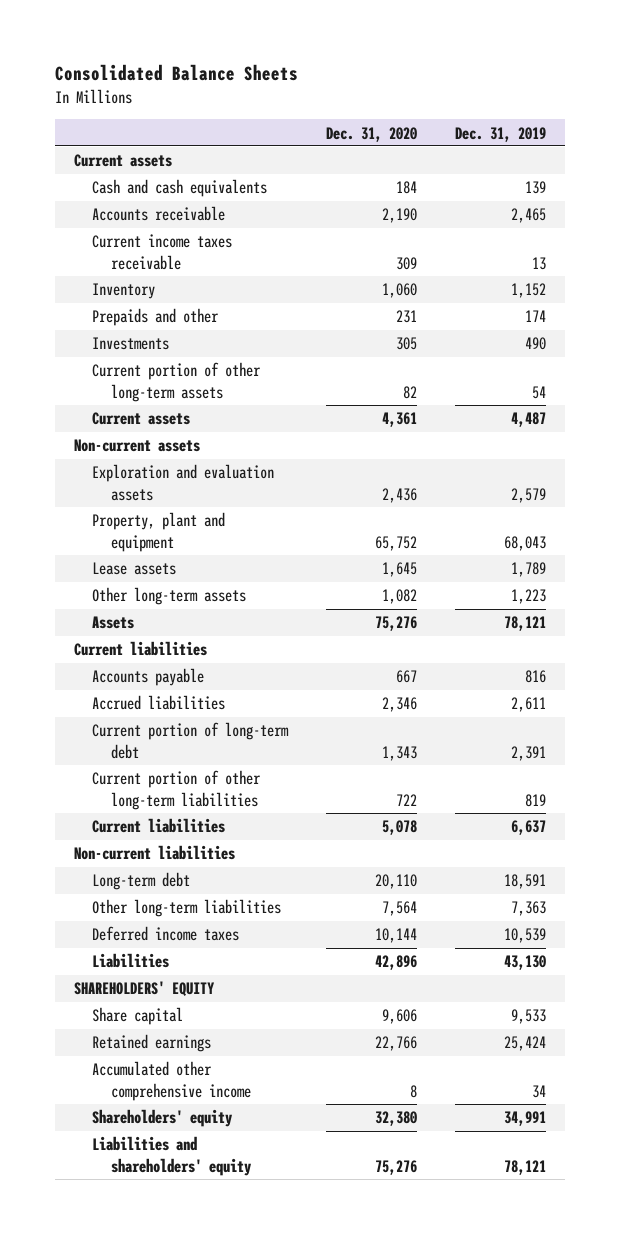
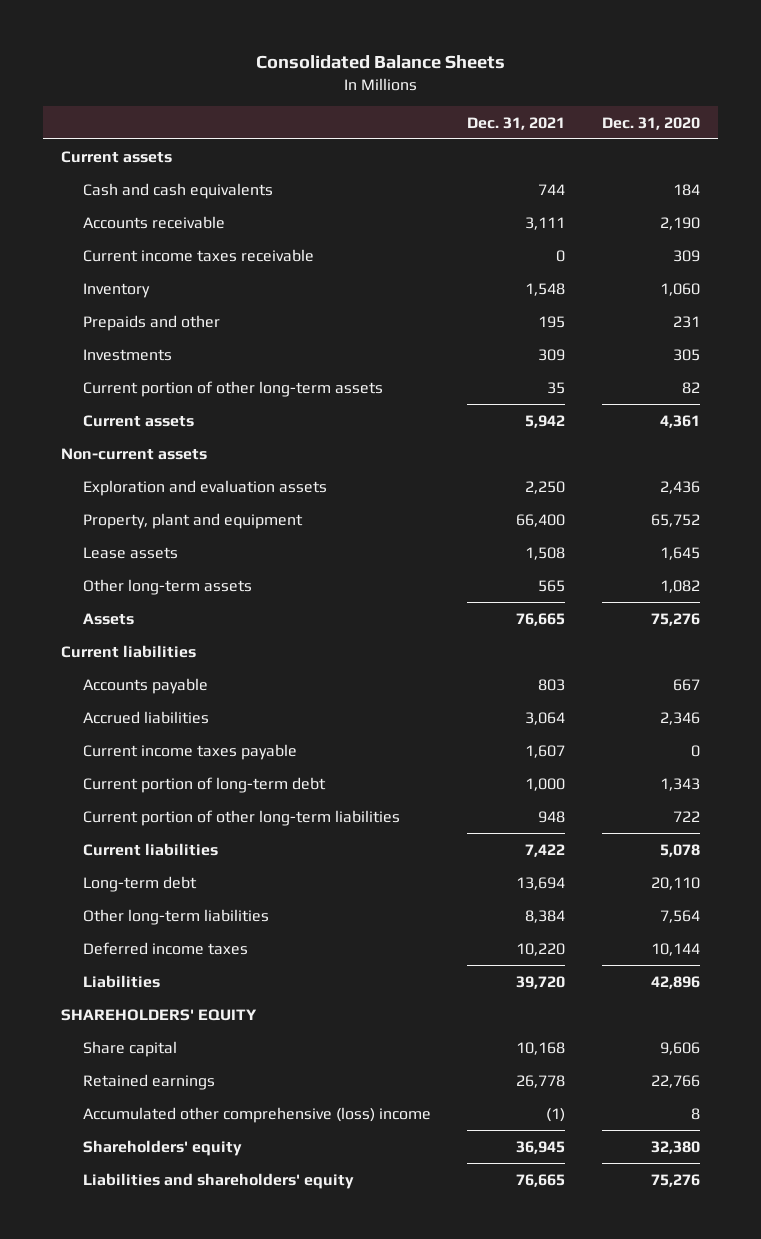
- | Dec. 31, 2020 | Dec. 31, 2019
+ | Dec. 31, 2021 | Dec. 31, 2020
+ Current income taxes payable | 1,607 | 0
- Non-current liabilities
- Accumulated other comprehensive income | 8 | 34
+ Accumulated other comprehensive (loss) income | (1) | 8

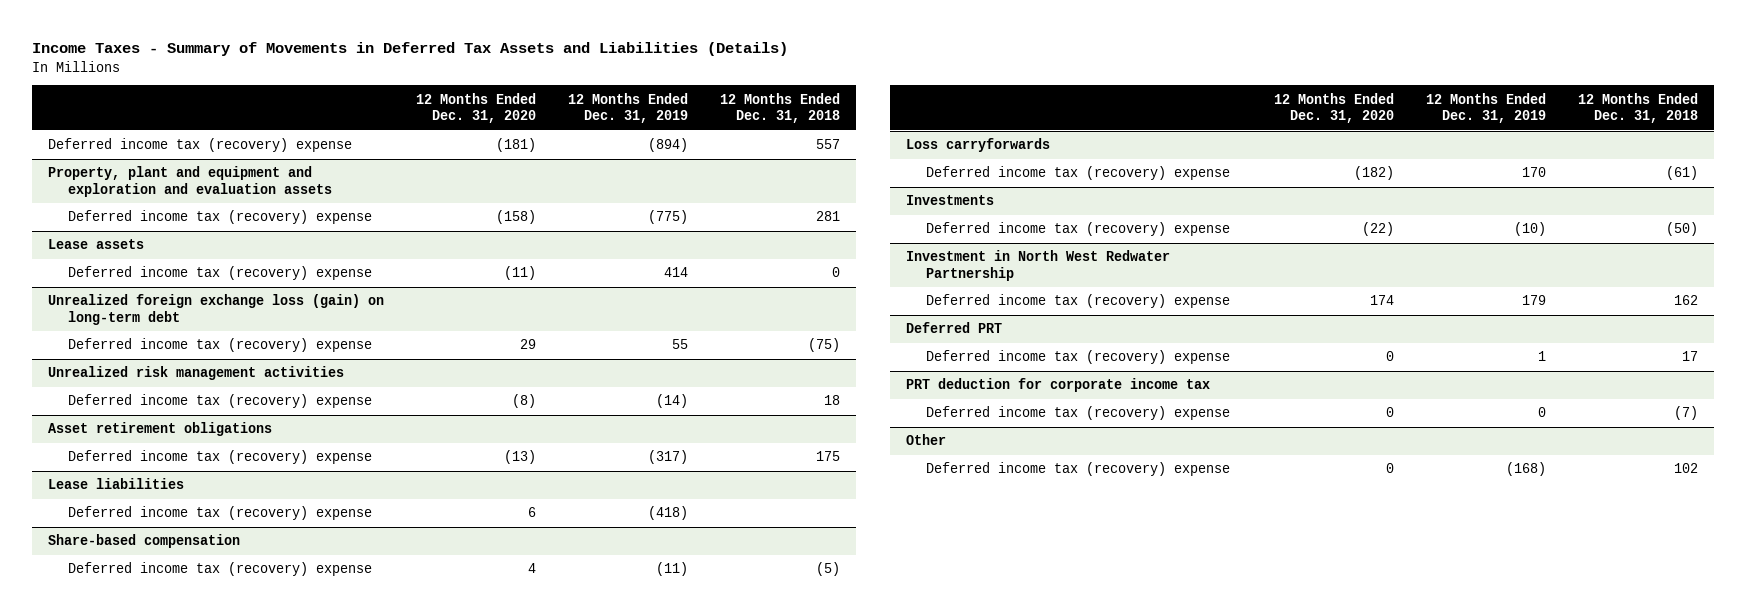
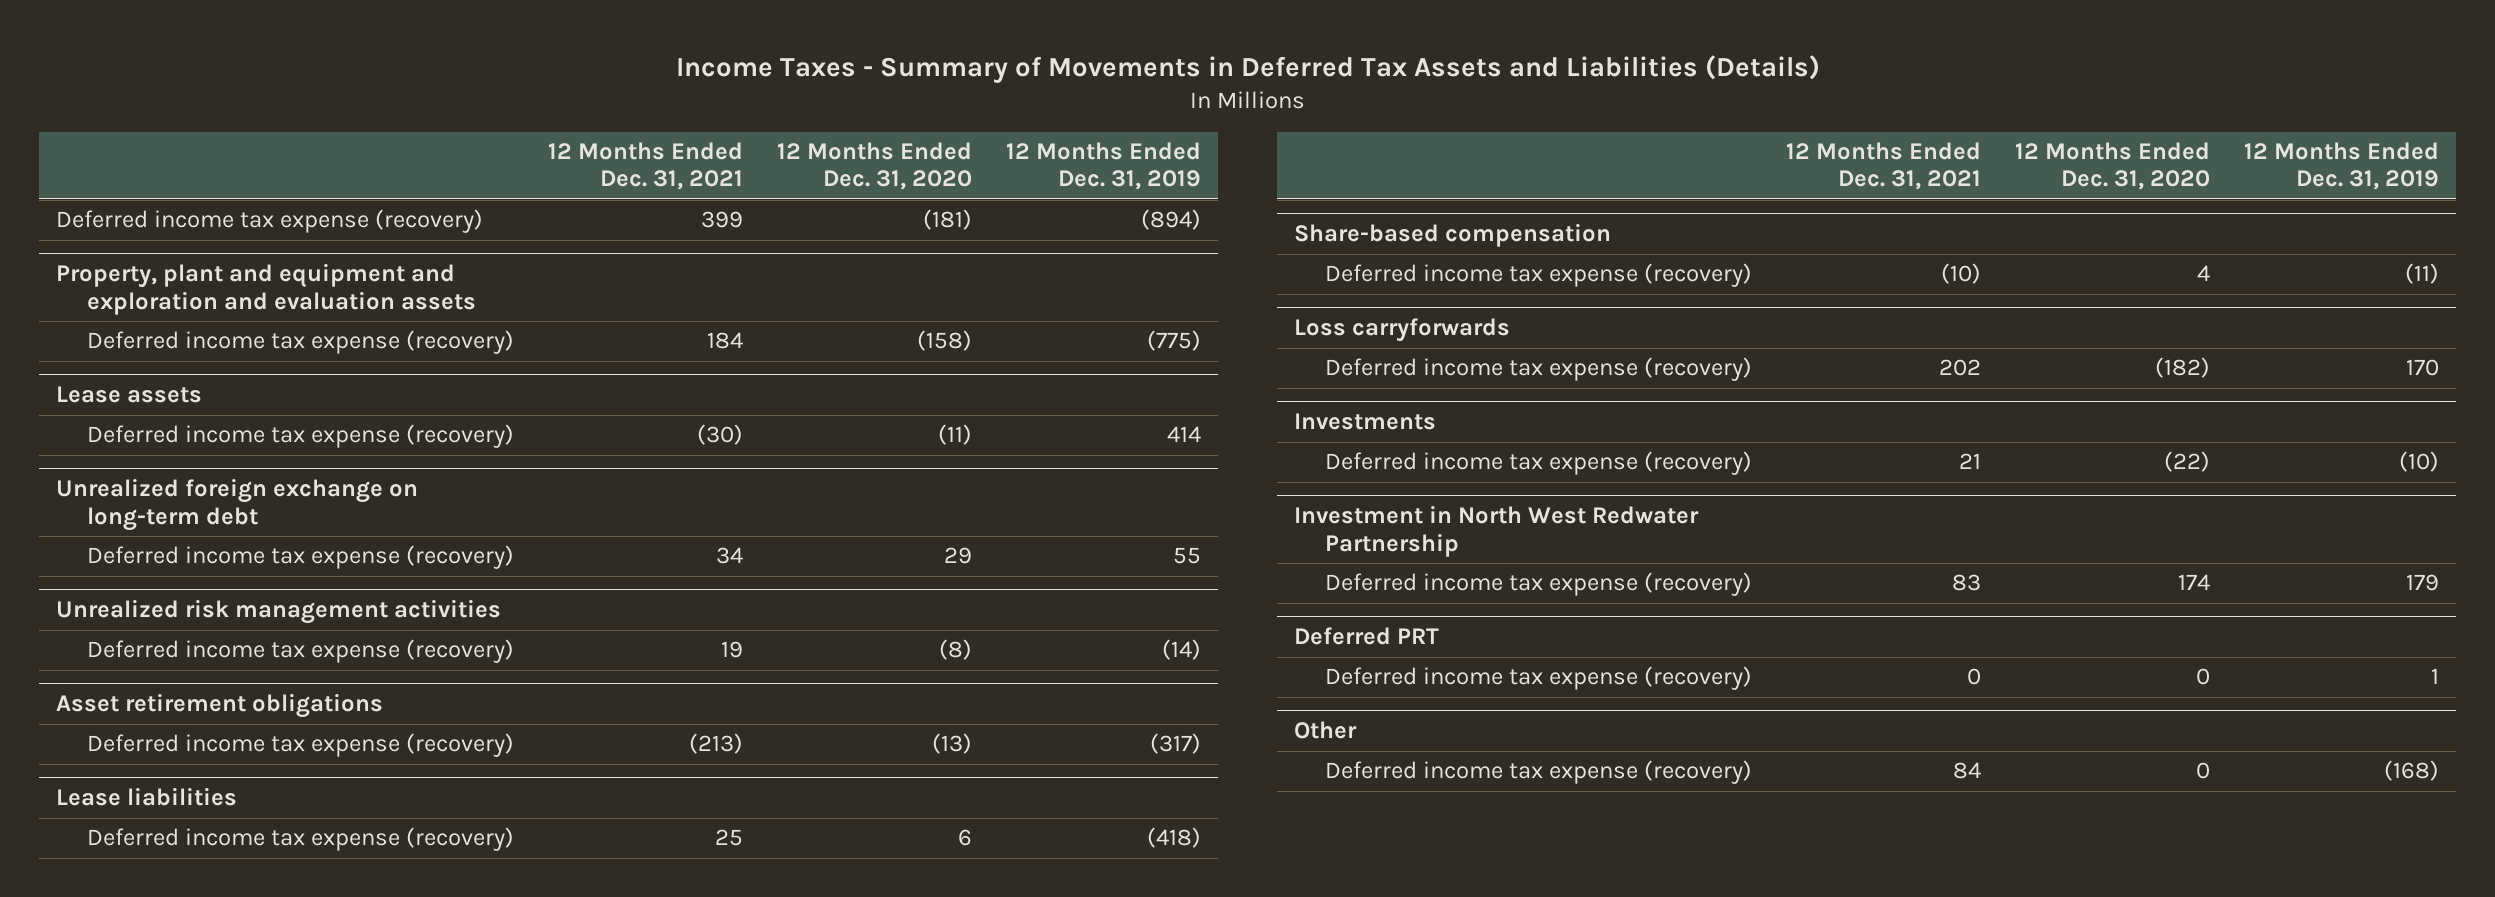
- | 12 Months Ended Dec. 31, 2020 | 12 Months Ended Dec. 31, 2019 | 12 Months Ended Dec. 31, 2018
+ | 12 Months Ended Dec. 31, 2021 | 12 Months Ended Dec. 31, 2020 | 12 Months Ended Dec. 31, 2019
- Deferred income tax (recovery) expense | (181) | (894) | 557
+ Deferred income tax expense (recovery) | 399 | (181) | (894)
@ Property, plant and equipment and exploration and evaluation assets
- Deferred income tax (recovery) expense | (158) | (775) | 281
+ Deferred income tax expense (recovery) | 184 | (158) | (775)
@ Lease assets
- Deferred income tax (recovery) expense | (11) | 414 | 0
- Unrealized foreign exchange loss (gain) on long-term debt
- Deferred income tax (recovery) expense | 29 | 55 | (75)
@ Lease assets
+ Deferred income tax expense (recovery) | (30) | (11) | 414
+ Unrealized foreign exchange on long-term debt
+ Deferred income tax expense (recovery) | 34 | 29 | 55
@ Unrealized risk management activities
- Deferred income tax (recovery) expense | (8) | (14) | 18
+ Deferred income tax expense (recovery) | 19 | (8) | (14)
@ Asset retirement obligations
- Deferred income tax (recovery) expense | (13) | (317) | 175
+ Deferred income tax expense (recovery) | (213) | (13) | (317)
@ Lease liabilities
- Deferred income tax (recovery) expense | 6 | (418) |
+ Deferred income tax expense (recovery) | 25 | 6 | (418)
@ Share-based compensation
- Deferred income tax (recovery) expense | 4 | (11) | (5)
+ Deferred income tax expense (recovery) | (10) | 4 | (11)
@ Loss carryforwards
- Deferred income tax (recovery) expense | (182) | 170 | (61)
+ Deferred income tax expense (recovery) | 202 | (182) | 170
@ Investments
- Deferred income tax (recovery) expense | (22) | (10) | (50)
+ Deferred income tax expense (recovery) | 21 | (22) | (10)
@ Investment in North West Redwater Partnership
- Deferred income tax (recovery) expense | 174 | 179 | 162
+ Deferred income tax expense (recovery) | 83 | 174 | 179
@ Deferred PRT
- Deferred income tax (recovery) expense | 0 | 1 | 17
- PRT deduction for corporate income tax
- Deferred income tax (recovery) expense | 0 | 0 | (7)
@ Deferred PRT
+ Deferred income tax expense (recovery) | 0 | 0 | 1
@ Other
- Deferred income tax (recovery) expense | 0 | (168) | 102
+ Deferred income tax expense (recovery) | 84 | 0 | (168)

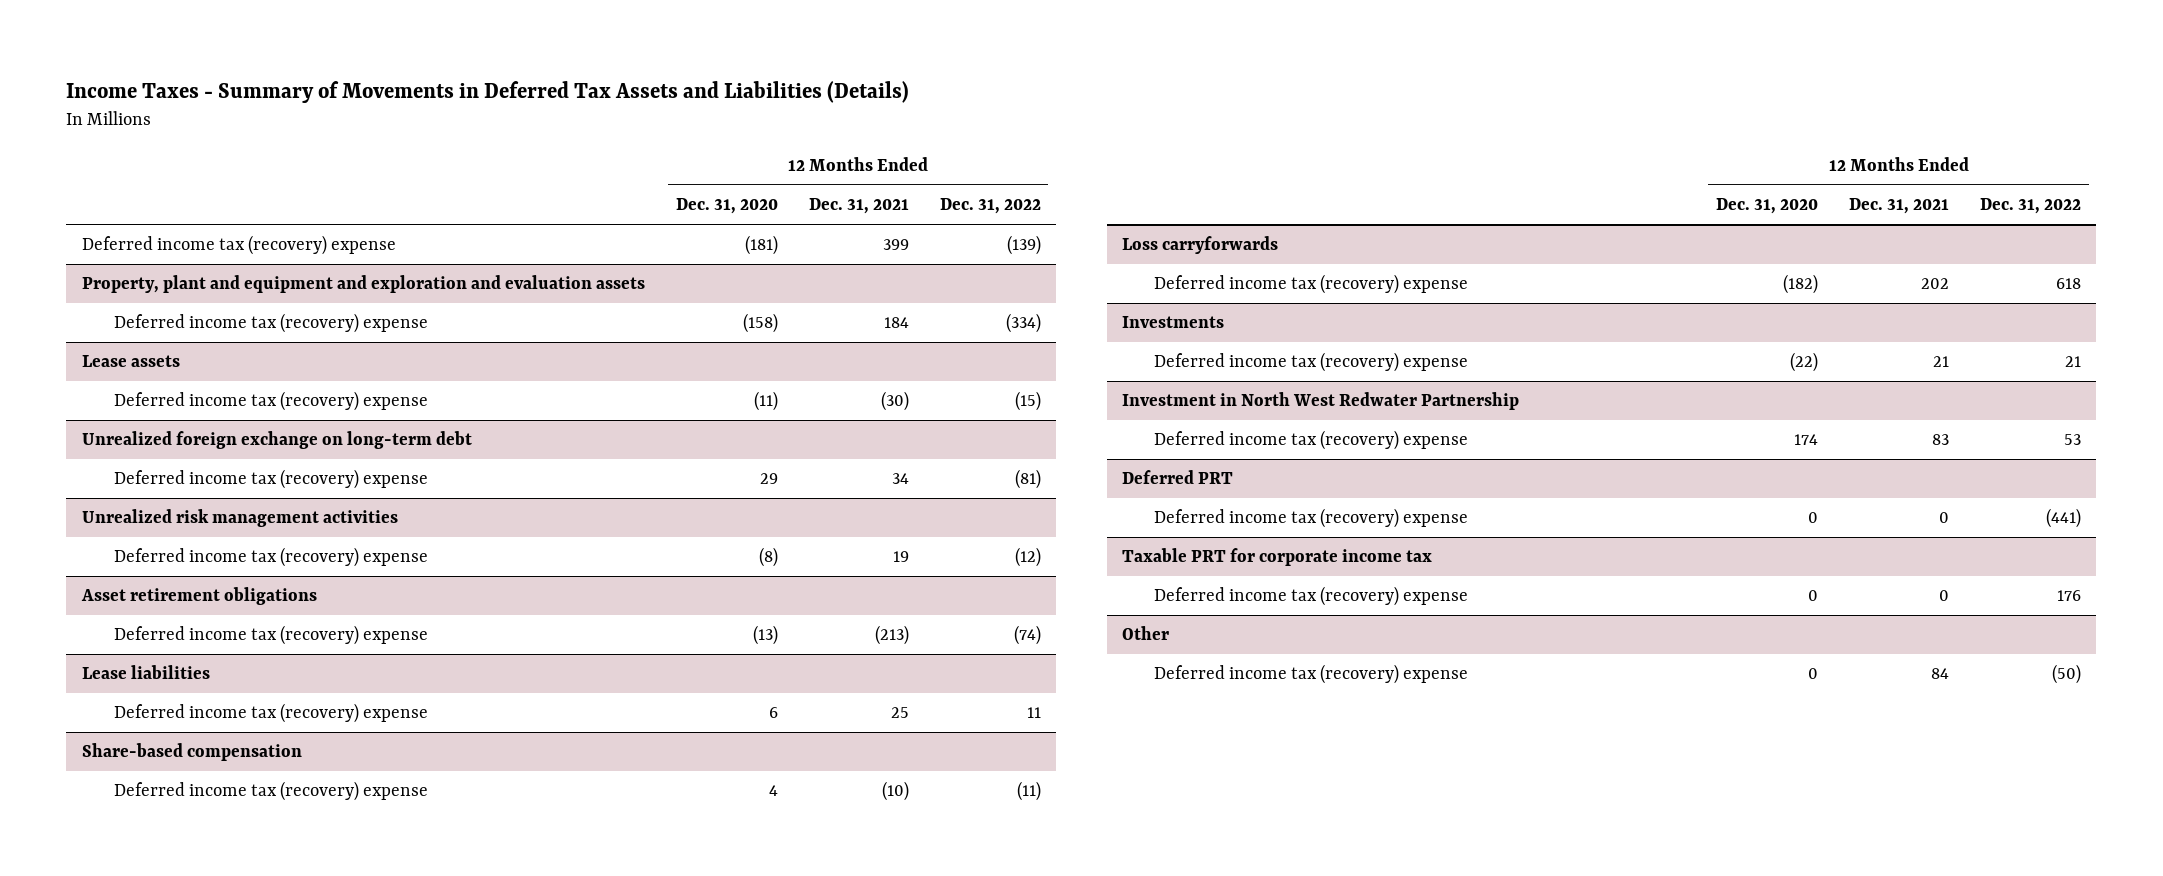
- | 12 Months Ended Dec. 31, 2021 | 12 Months Ended Dec. 31, 2020 | 12 Months Ended Dec. 31, 2019
+ | 12 Months Ended Dec. 31, 2020 | 12 Months Ended Dec. 31, 2021 | 12 Months Ended Dec. 31, 2022
- Deferred income tax expense (recovery) | 399 | (181) | (894)
+ Deferred income tax (recovery) expense | (181) | 399 | (139)
@ Property, plant and equipment and exploration and evaluation assets
- Deferred income tax expense (recovery) | 184 | (158) | (775)
+ Deferred income tax (recovery) expense | (158) | 184 | (334)
@ Lease assets
- Deferred income tax expense (recovery) | (30) | (11) | 414
+ Deferred income tax (recovery) expense | (11) | (30) | (15)
@ Unrealized foreign exchange on long-term debt
- Deferred income tax expense (recovery) | 34 | 29 | 55
+ Deferred income tax (recovery) expense | 29 | 34 | (81)
@ Unrealized risk management activities
- Deferred income tax expense (recovery) | 19 | (8) | (14)
+ Deferred income tax (recovery) expense | (8) | 19 | (12)
@ Asset retirement obligations
- Deferred income tax expense (recovery) | (213) | (13) | (317)
+ Deferred income tax (recovery) expense | (13) | (213) | (74)
@ Lease liabilities
- Deferred income tax expense (recovery) | 25 | 6 | (418)
+ Deferred income tax (recovery) expense | 6 | 25 | 11
@ Share-based compensation
- Deferred income tax expense (recovery) | (10) | 4 | (11)
+ Deferred income tax (recovery) expense | 4 | (10) | (11)
@ Loss carryforwards
- Deferred income tax expense (recovery) | 202 | (182) | 170
+ Deferred income tax (recovery) expense | (182) | 202 | 618
@ Investments
- Deferred income tax expense (recovery) | 21 | (22) | (10)
+ Deferred income tax (recovery) expense | (22) | 21 | 21
@ Investment in North West Redwater Partnership
- Deferred income tax expense (recovery) | 83 | 174 | 179
+ Deferred income tax (recovery) expense | 174 | 83 | 53
@ Deferred PRT
- Deferred income tax expense (recovery) | 0 | 0 | 1
+ Deferred income tax (recovery) expense | 0 | 0 | (441)
+ Taxable PRT for corporate income tax
+ Deferred income tax (recovery) expense | 0 | 0 | 176
@ Other
- Deferred income tax expense (recovery) | 84 | 0 | (168)
+ Deferred income tax (recovery) expense | 0 | 84 | (50)

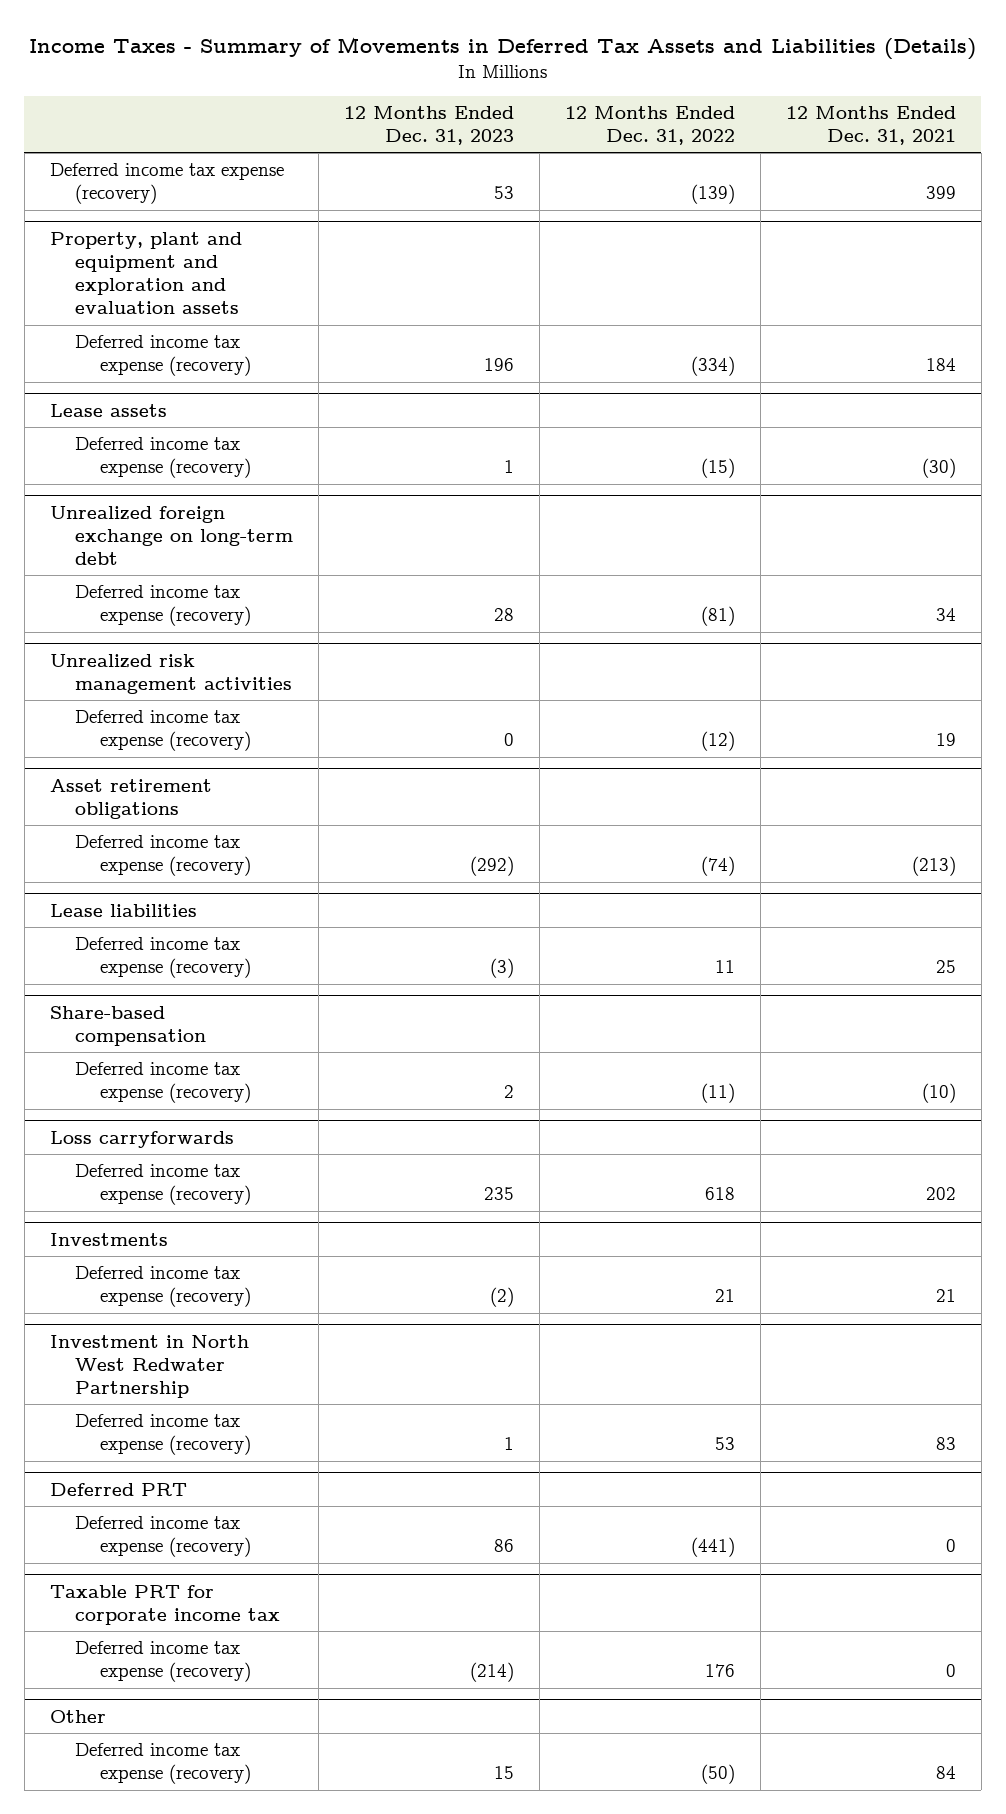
- | 12 Months Ended Dec. 31, 2020 | 12 Months Ended Dec. 31, 2021 | 12 Months Ended Dec. 31, 2022
+ | 12 Months Ended Dec. 31, 2023 | 12 Months Ended Dec. 31, 2022 | 12 Months Ended Dec. 31, 2021
- Deferred income tax (recovery) expense | (181) | 399 | (139)
+ Deferred income tax expense (recovery) | 53 | (139) | 399
@ Property, plant and equipment and exploration and evaluation assets
- Deferred income tax (recovery) expense | (158) | 184 | (334)
+ Deferred income tax expense (recovery) | 196 | (334) | 184
@ Lease assets
- Deferred income tax (recovery) expense | (11) | (30) | (15)
+ Deferred income tax expense (recovery) | 1 | (15) | (30)
@ Unrealized foreign exchange on long-term debt
- Deferred income tax (recovery) expense | 29 | 34 | (81)
+ Deferred income tax expense (recovery) | 28 | (81) | 34
@ Unrealized risk management activities
- Deferred income tax (recovery) expense | (8) | 19 | (12)
+ Deferred income tax expense (recovery) | 0 | (12) | 19
@ Asset retirement obligations
- Deferred income tax (recovery) expense | (13) | (213) | (74)
+ Deferred income tax expense (recovery) | (292) | (74) | (213)
@ Lease liabilities
- Deferred income tax (recovery) expense | 6 | 25 | 11
+ Deferred income tax expense (recovery) | (3) | 11 | 25
@ Share-based compensation
- Deferred income tax (recovery) expense | 4 | (10) | (11)
+ Deferred income tax expense (recovery) | 2 | (11) | (10)
@ Loss carryforwards
- Deferred income tax (recovery) expense | (182) | 202 | 618
+ Deferred income tax expense (recovery) | 235 | 618 | 202
@ Investments
- Deferred income tax (recovery) expense | (22) | 21 | 21
+ Deferred income tax expense (recovery) | (2) | 21 | 21
@ Investment in North West Redwater Partnership
- Deferred income tax (recovery) expense | 174 | 83 | 53
+ Deferred income tax expense (recovery) | 1 | 53 | 83
@ Deferred PRT
- Deferred income tax (recovery) expense | 0 | 0 | (441)
+ Deferred income tax expense (recovery) | 86 | (441) | 0
@ Taxable PRT for corporate income tax
- Deferred income tax (recovery) expense | 0 | 0 | 176
+ Deferred income tax expense (recovery) | (214) | 176 | 0
@ Other
- Deferred income tax (recovery) expense | 0 | 84 | (50)
+ Deferred income tax expense (recovery) | 15 | (50) | 84

